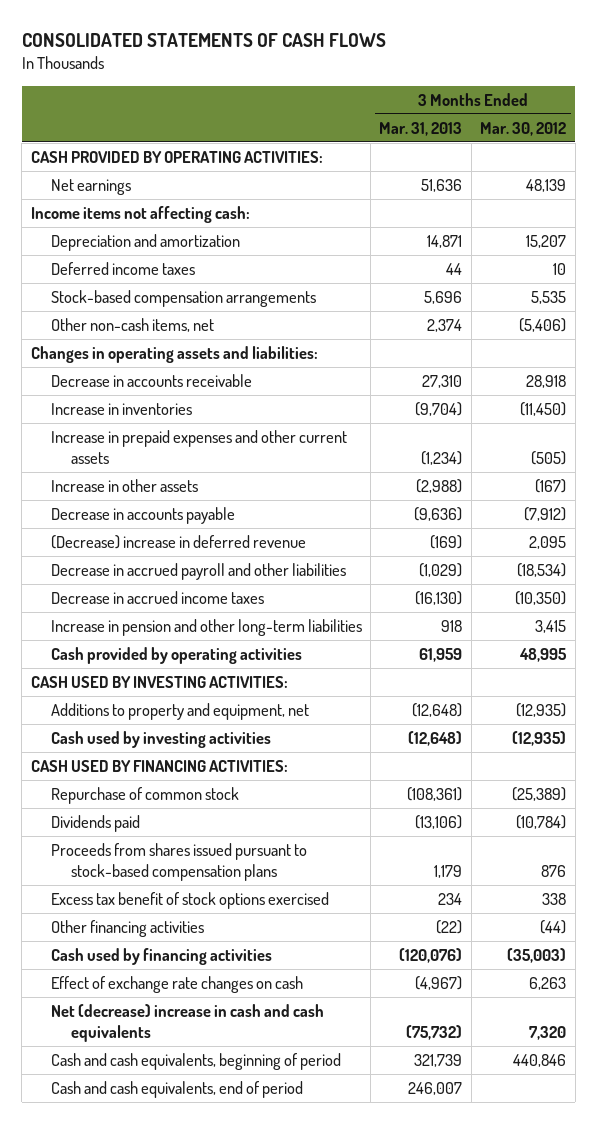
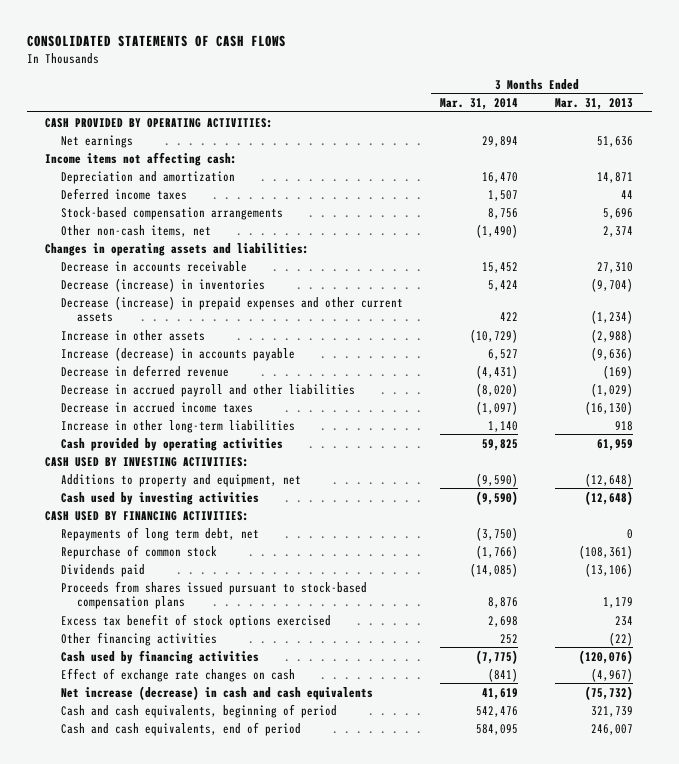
- | 3 Months Ended Mar. 31, 2013 | 3 Months Ended Mar. 30, 2012
+ | 3 Months Ended Mar. 31, 2014 | 3 Months Ended Mar. 31, 2013
- Increase in inventories | (9,704) | (11,450)
- Increase in prepaid expenses and other current assets | (1,234) | (505)
+ Decrease (increase) in inventories | 5,424 | (9,704)
+ Decrease (increase) in prepaid expenses and other current assets | 422 | (1,234)
- Decrease in accounts payable | (9,636) | (7,912)
- (Decrease) increase in deferred revenue | (169) | 2,095
+ Increase (decrease) in accounts payable | 6,527 | (9,636)
+ Decrease in deferred revenue | (4,431) | (169)
- Increase in pension and other long-term liabilities | 918 | 3,415
+ Increase in other long-term liabilities | 1,140 | 918
+ Repayments of long term debt, net | (3,750) | 0
- Net (decrease) increase in cash and cash equivalents | (75,732) | 7,320
+ Net increase (decrease) in cash and cash equivalents | 41,619 | (75,732)

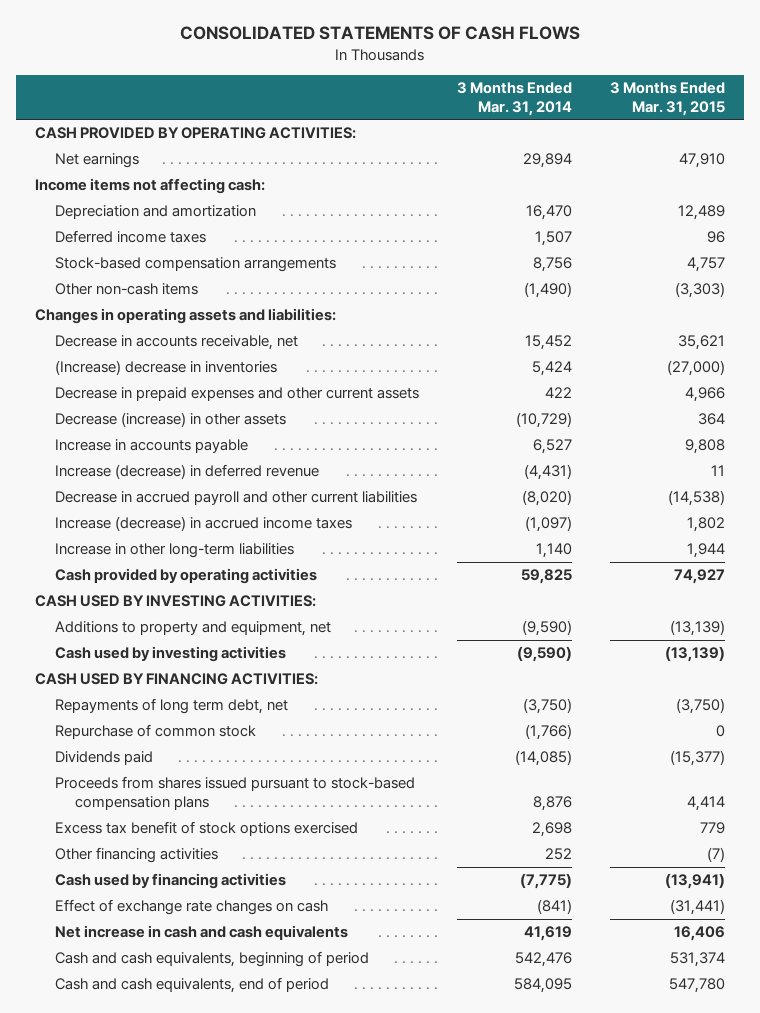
- | 3 Months Ended Mar. 31, 2014 | 3 Months Ended Mar. 31, 2013
+ | 3 Months Ended Mar. 31, 2014 | 3 Months Ended Mar. 31, 2015
- Other non-cash items, net | (1,490) | 2,374
+ Other non-cash items | (1,490) | (3,303)
- Decrease in accounts receivable | 15,452 | 27,310
- Decrease (increase) in inventories | 5,424 | (9,704)
- Decrease (increase) in prepaid expenses and other current assets | 422 | (1,234)
- Increase in other assets | (10,729) | (2,988)
- Increase (decrease) in accounts payable | 6,527 | (9,636)
- Decrease in deferred revenue | (4,431) | (169)
- Decrease in accrued payroll and other liabilities | (8,020) | (1,029)
- Decrease in accrued income taxes | (1,097) | (16,130)
+ Decrease in accounts receivable, net | 15,452 | 35,621
+ (Increase) decrease in inventories | 5,424 | (27,000)
+ Decrease in prepaid expenses and other current assets | 422 | 4,966
+ Decrease (increase) in other assets | (10,729) | 364
+ Increase in accounts payable | 6,527 | 9,808
+ Increase (decrease) in deferred revenue | (4,431) | 11
+ Decrease in accrued payroll and other current liabilities | (8,020) | (14,538)
+ Increase (decrease) in accrued income taxes | (1,097) | 1,802
- Net increase (decrease) in cash and cash equivalents | 41,619 | (75,732)
+ Net increase in cash and cash equivalents | 41,619 | 16,406

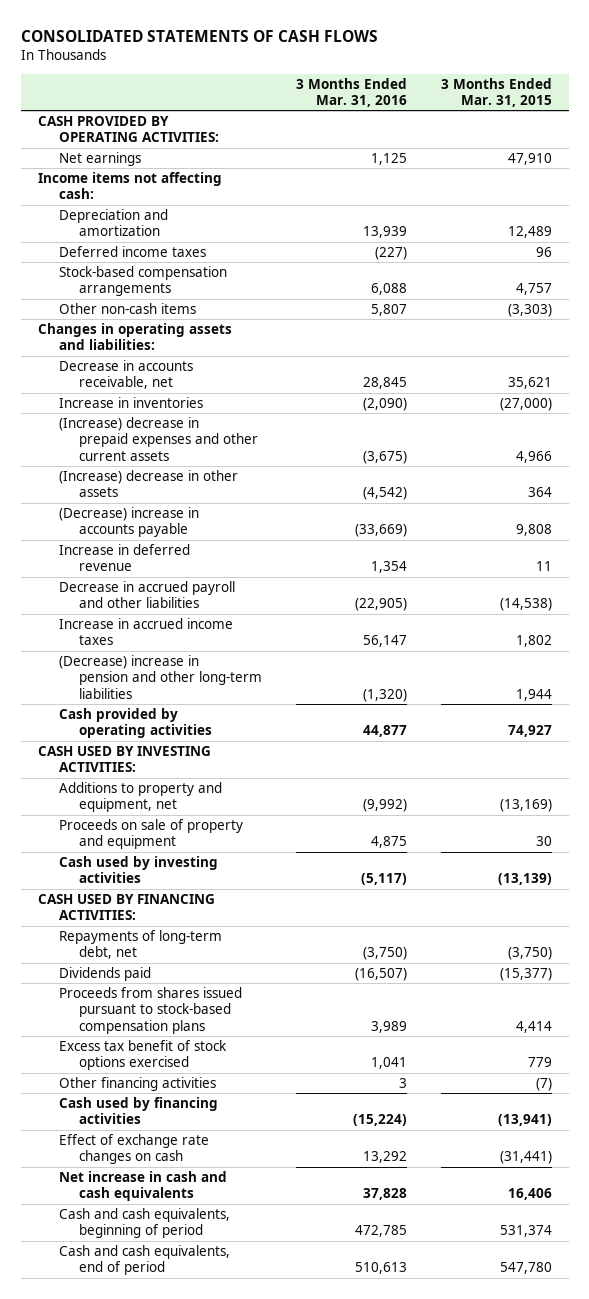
- | 3 Months Ended Mar. 31, 2014 | 3 Months Ended Mar. 31, 2015
+ | 3 Months Ended Mar. 31, 2016 | 3 Months Ended Mar. 31, 2015
- (Increase) decrease in inventories | 5,424 | (27,000)
- Decrease in prepaid expenses and other current assets | 422 | 4,966
- Decrease (increase) in other assets | (10,729) | 364
- Increase in accounts payable | 6,527 | 9,808
- Increase (decrease) in deferred revenue | (4,431) | 11
- Decrease in accrued payroll and other current liabilities | (8,020) | (14,538)
- Increase (decrease) in accrued income taxes | (1,097) | 1,802
- Increase in other long-term liabilities | 1,140 | 1,944
+ Increase in inventories | (2,090) | (27,000)
+ (Increase) decrease in prepaid expenses and other current assets | (3,675) | 4,966
+ (Increase) decrease in other assets | (4,542) | 364
+ (Decrease) increase in accounts payable | (33,669) | 9,808
+ Increase in deferred revenue | 1,354 | 11
+ Decrease in accrued payroll and other liabilities | (22,905) | (14,538)
+ Increase in accrued income taxes | 56,147 | 1,802
+ (Decrease) increase in pension and other long-term liabilities | (1,320) | 1,944
- Additions to property and equipment, net | (9,590) | (13,139)
+ Additions to property and equipment, net | (9,992) | (13,169)
+ Proceeds on sale of property and equipment | 4,875 | 30
- Repayments of long term debt, net | (3,750) | (3,750)
- Repurchase of common stock | (1,766) | 0
+ Repayments of long-term debt, net | (3,750) | (3,750)

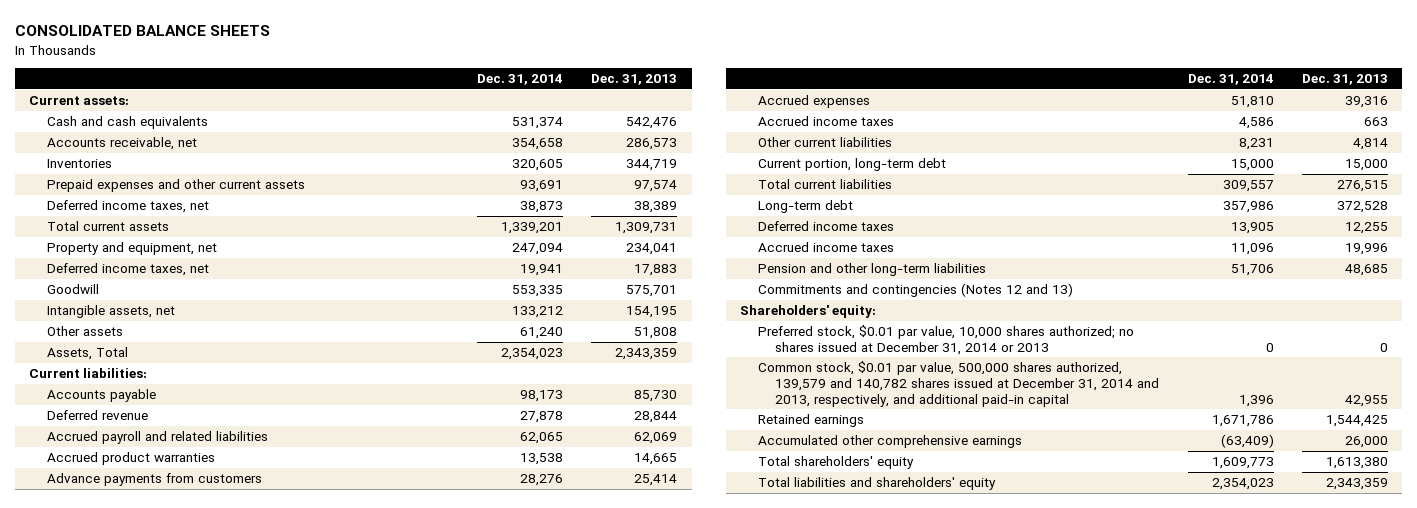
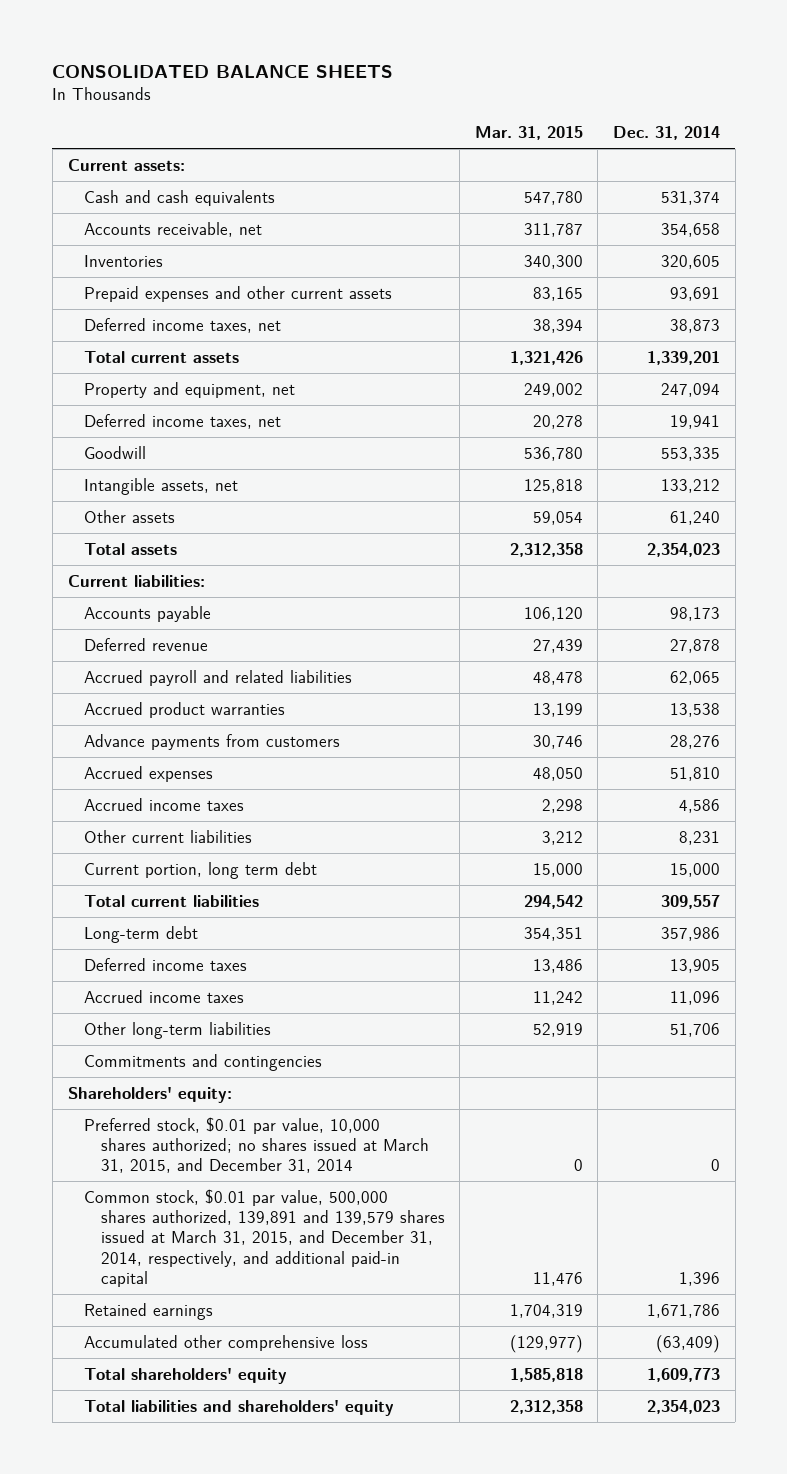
- | Dec. 31, 2014 | Dec. 31, 2013
+ | Mar. 31, 2015 | Dec. 31, 2014
- Assets, Total | 2,354,023 | 2,343,359
+ Total assets | 2,312,358 | 2,354,023
- Current portion, long-term debt | 15,000 | 15,000
+ Current portion, long term debt | 15,000 | 15,000
- Pension and other long-term liabilities | 51,706 | 48,685
- Commitments and contingencies (Notes 12 and 13)
+ Other long-term liabilities | 52,919 | 51,706
+ Commitments and contingencies
- Preferred stock, $0.01 par value, 10,000 shares authorized; no shares issued at December 31, 2014 or 2013 | 0 | 0
- Common stock, $0.01 par value, 500,000 shares authorized, 139,579 and 140,782 shares issued at December 31, 2014 and 2013, respectively, and additional paid-in capital | 1,396 | 42,955
+ Preferred stock, $0.01 par value, 10,000 shares authorized; no shares issued at March 31, 2015, and December 31, 2014 | 0 | 0
+ Common stock, $0.01 par value, 500,000 shares authorized, 139,891 and 139,579 shares issued at March 31, 2015, and December 31, 2014, respectively, and additional paid-in capital | 11,476 | 1,396
- Accumulated other comprehensive earnings | (63,409) | 26,000
+ Accumulated other comprehensive loss | (129,977) | (63,409)

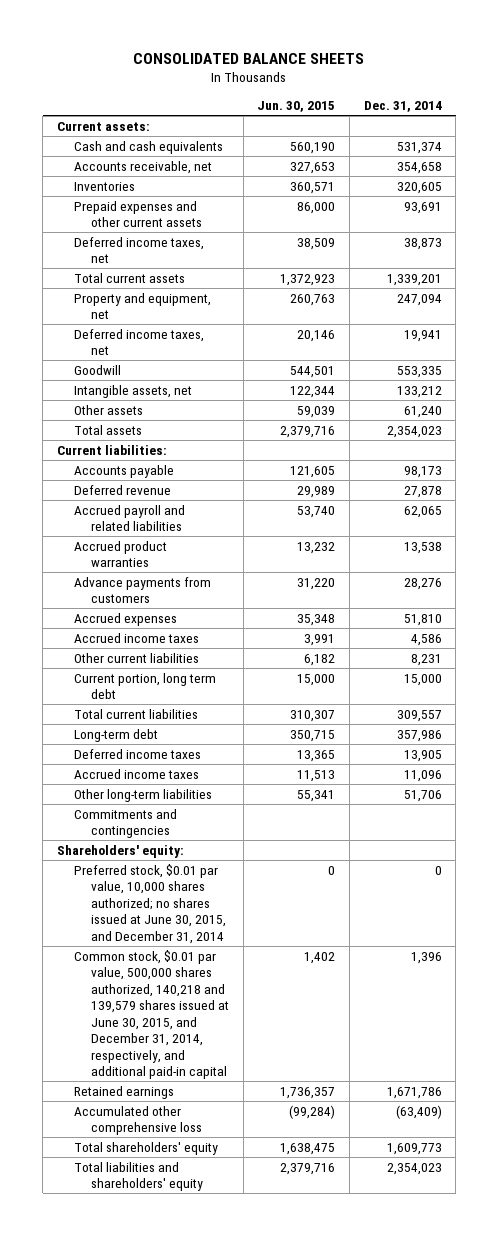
- | Mar. 31, 2015 | Dec. 31, 2014
+ | Jun. 30, 2015 | Dec. 31, 2014
- Preferred stock, $0.01 par value, 10,000 shares authorized; no shares issued at March 31, 2015, and December 31, 2014 | 0 | 0
- Common stock, $0.01 par value, 500,000 shares authorized, 139,891 and 139,579 shares issued at March 31, 2015, and December 31, 2014, respectively, and additional paid-in capital | 11,476 | 1,396
+ Preferred stock, $0.01 par value, 10,000 shares authorized; no shares issued at June 30, 2015, and December 31, 2014 | 0 | 0
+ Common stock, $0.01 par value, 500,000 shares authorized, 140,218 and 139,579 shares issued at June 30, 2015, and December 31, 2014, respectively, and additional paid-in capital | 1,402 | 1,396

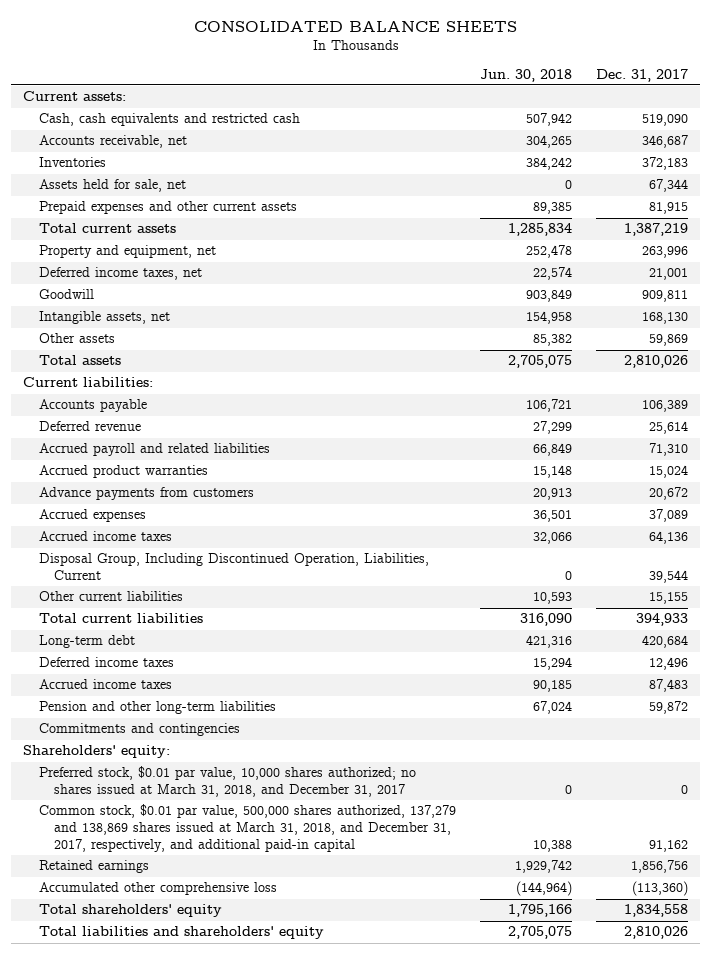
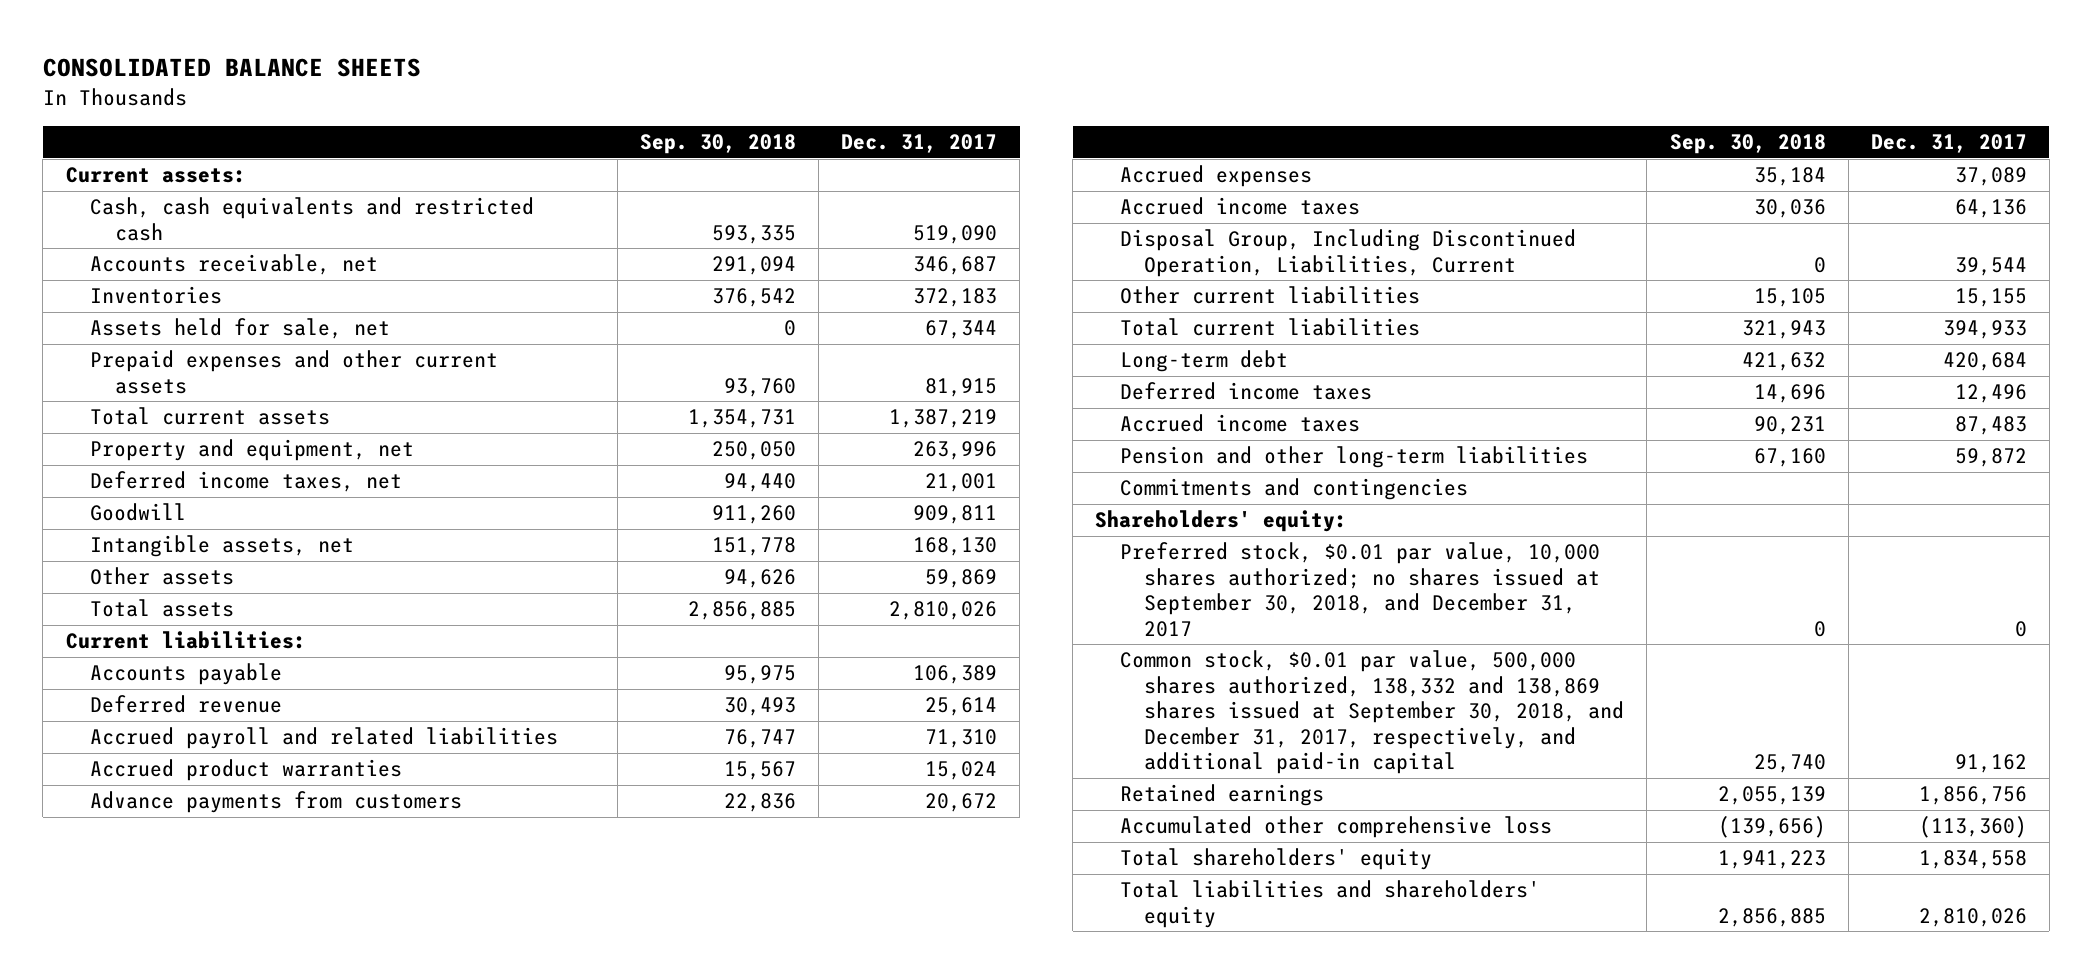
- | Jun. 30, 2018 | Dec. 31, 2017
+ | Sep. 30, 2018 | Dec. 31, 2017
- Preferred stock, $0.01 par value, 10,000 shares authorized; no shares issued at March 31, 2018, and December 31, 2017 | 0 | 0
- Common stock, $0.01 par value, 500,000 shares authorized, 137,279 and 138,869 shares issued at March 31, 2018, and December 31, 2017, respectively, and additional paid-in capital | 10,388 | 91,162
+ Preferred stock, $0.01 par value, 10,000 shares authorized; no shares issued at September 30, 2018, and December 31, 2017 | 0 | 0
+ Common stock, $0.01 par value, 500,000 shares authorized, 138,332 and 138,869 shares issued at September 30, 2018, and December 31, 2017, respectively, and additional paid-in capital | 25,740 | 91,162

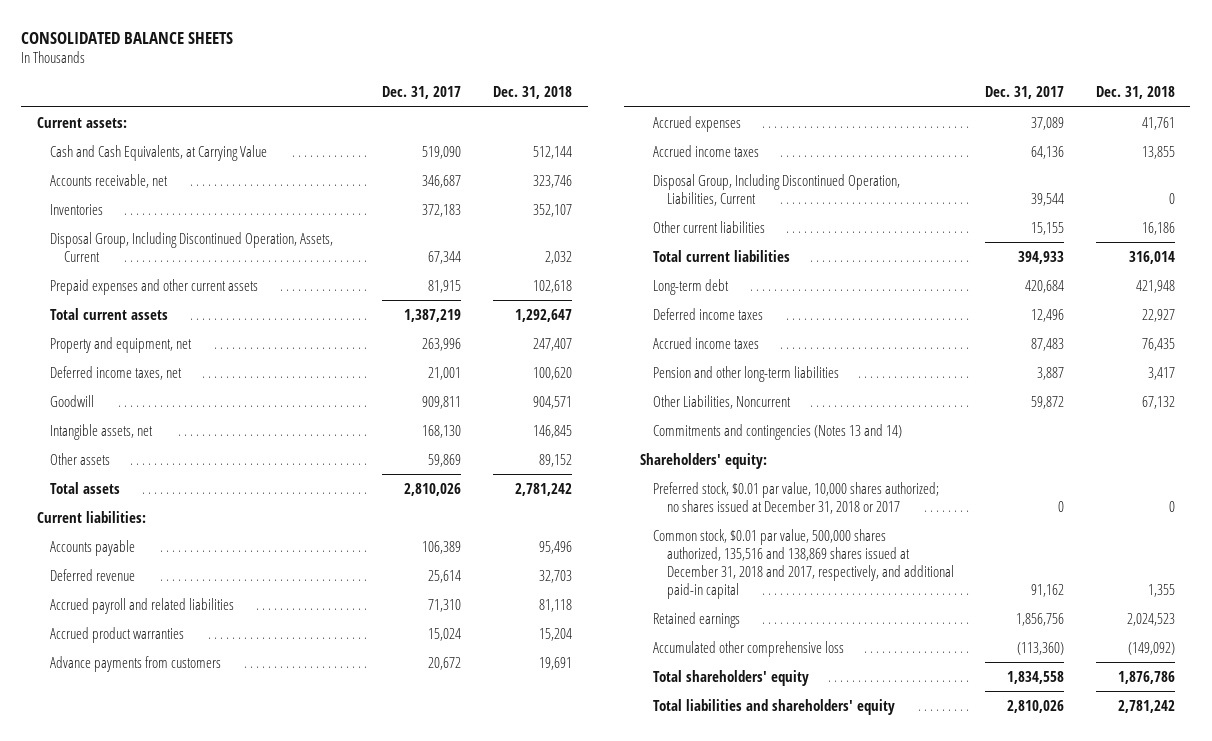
- | Sep. 30, 2018 | Dec. 31, 2017
+ | Dec. 31, 2017 | Dec. 31, 2018
- Cash, cash equivalents and restricted cash | 593,335 | 519,090
+ Cash and Cash Equivalents, at Carrying Value | 519,090 | 512,144
- Assets held for sale, net | 0 | 67,344
+ Disposal Group, Including Discontinued Operation, Assets, Current | 67,344 | 2,032
- Pension and other long-term liabilities | 67,160 | 59,872
- Commitments and contingencies
+ Pension and other long-term liabilities | 3,887 | 3,417
+ Other Liabilities, Noncurrent | 59,872 | 67,132
+ Commitments and contingencies (Notes 13 and 14)
- Preferred stock, $0.01 par value, 10,000 shares authorized; no shares issued at September 30, 2018, and December 31, 2017 | 0 | 0
- Common stock, $0.01 par value, 500,000 shares authorized, 138,332 and 138,869 shares issued at September 30, 2018, and December 31, 2017, respectively, and additional paid-in capital | 25,740 | 91,162
+ Preferred stock, $0.01 par value, 10,000 shares authorized; no shares issued at December 31, 2018 or 2017 | 0 | 0
+ Common stock, $0.01 par value, 500,000 shares authorized, 135,516 and 138,869 shares issued at December 31, 2018 and 2017, respectively, and additional paid-in capital | 91,162 | 1,355

